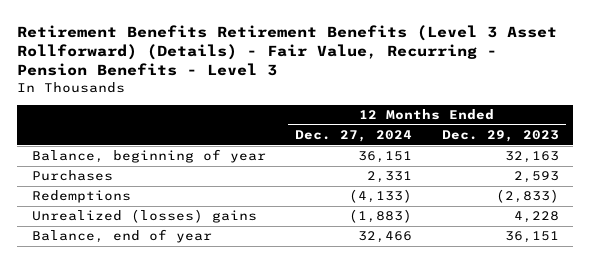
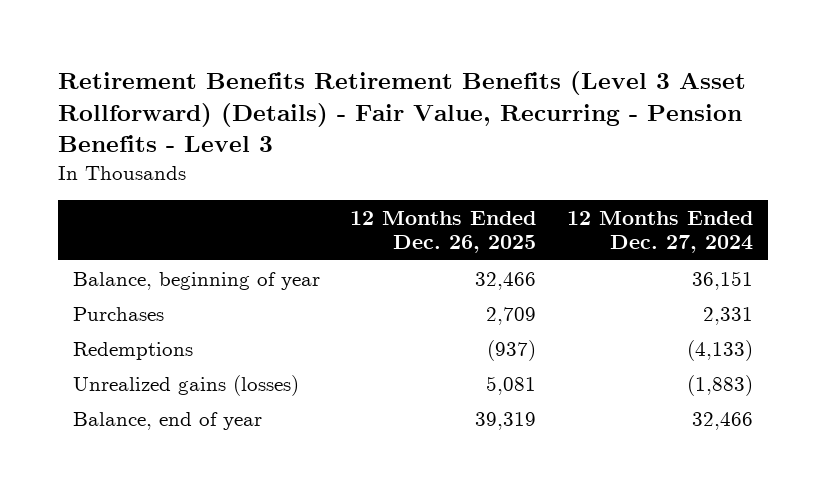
- | 12 Months Ended Dec. 27, 2024 | 12 Months Ended Dec. 29, 2023
+ | 12 Months Ended Dec. 26, 2025 | 12 Months Ended Dec. 27, 2024
- Unrealized (losses) gains | (1,883) | 4,228
+ Unrealized gains (losses) | 5,081 | (1,883)

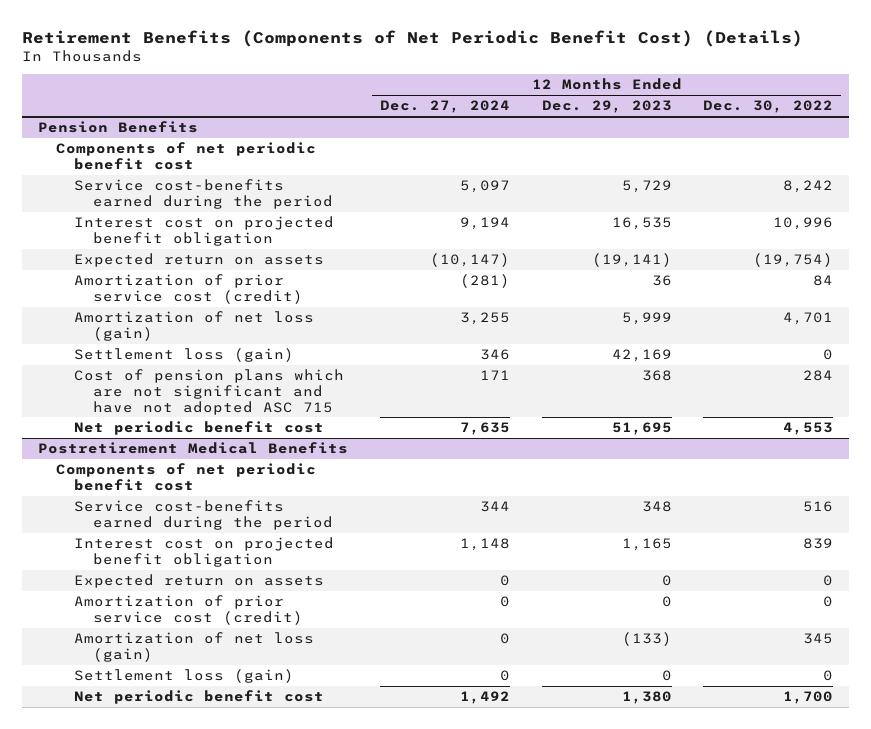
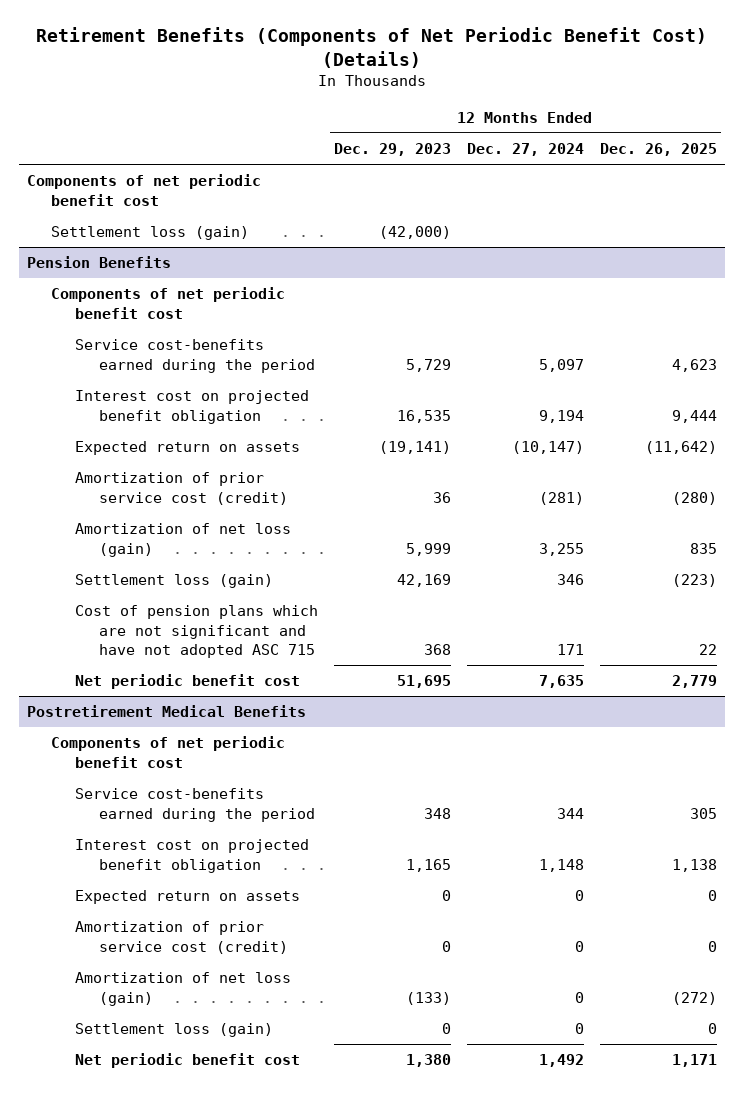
- | 12 Months Ended Dec. 27, 2024 | 12 Months Ended Dec. 29, 2023 | 12 Months Ended Dec. 30, 2022
+ | 12 Months Ended Dec. 29, 2023 | 12 Months Ended Dec. 27, 2024 | 12 Months Ended Dec. 26, 2025
+ Components of net periodic benefit cost
+ Settlement loss (gain) | (42,000) | |

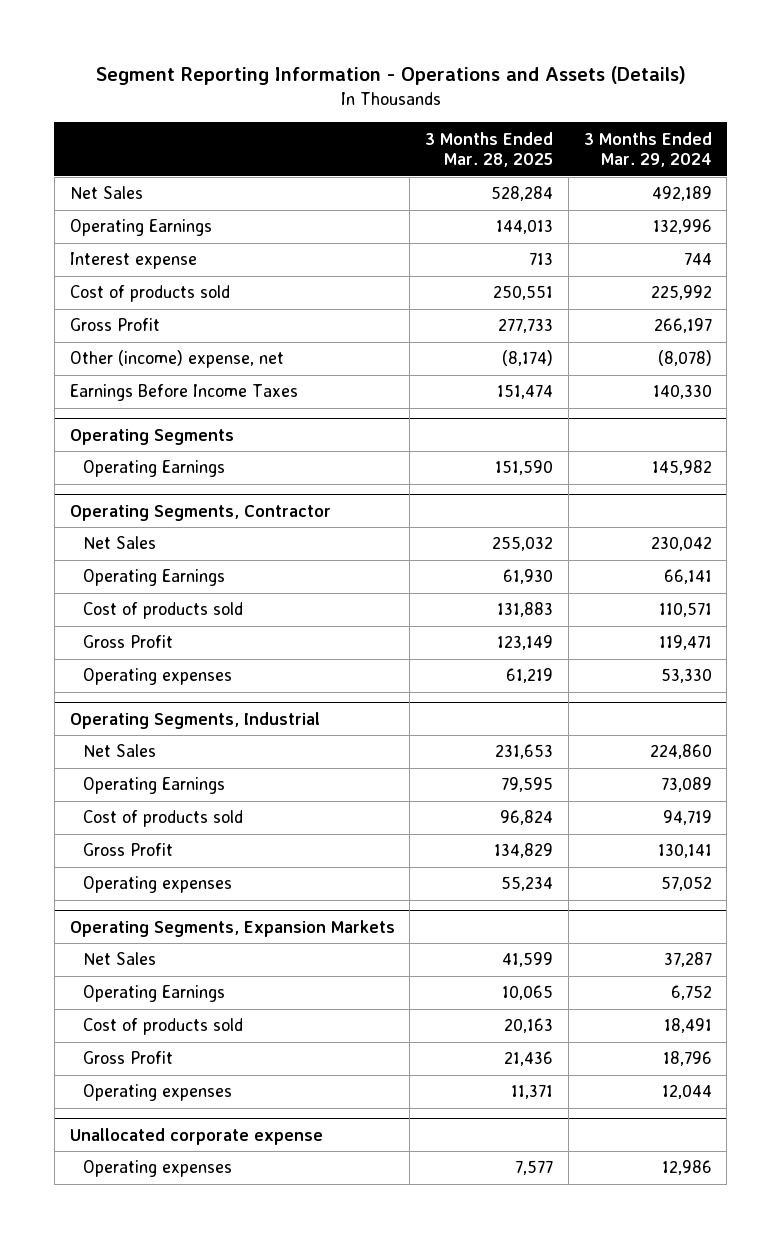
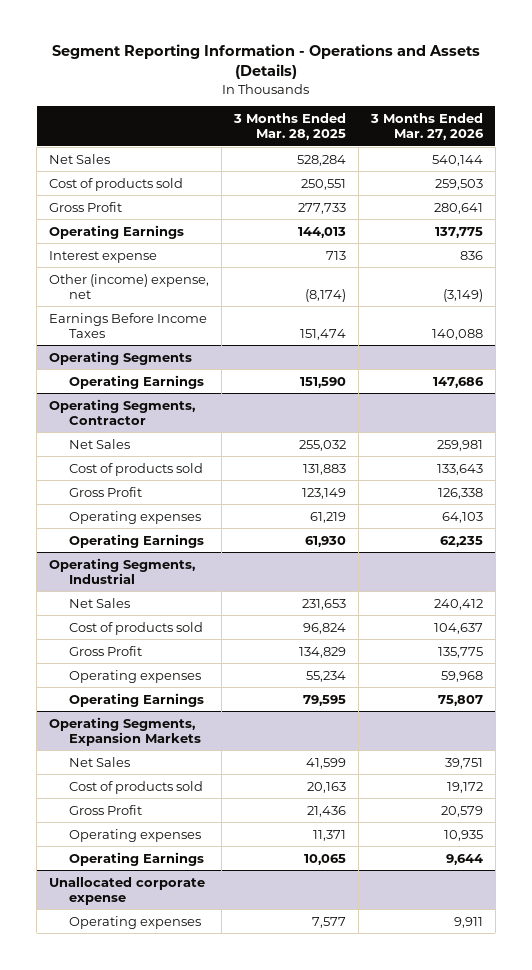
- | 3 Months Ended Mar. 28, 2025 | 3 Months Ended Mar. 29, 2024
+ | 3 Months Ended Mar. 28, 2025 | 3 Months Ended Mar. 27, 2026
moved down: Operating Earnings | 144,013 | 137,775
moved down: Interest expense | 713 | 836
@ Operating Segments, Contractor
moved down: Operating Earnings | 61,930 | 62,235
@ Operating Segments, Industrial
moved down: Operating Earnings | 79,595 | 75,807
@ Operating Segments, Expansion Markets
moved down: Operating Earnings | 10,065 | 9,644

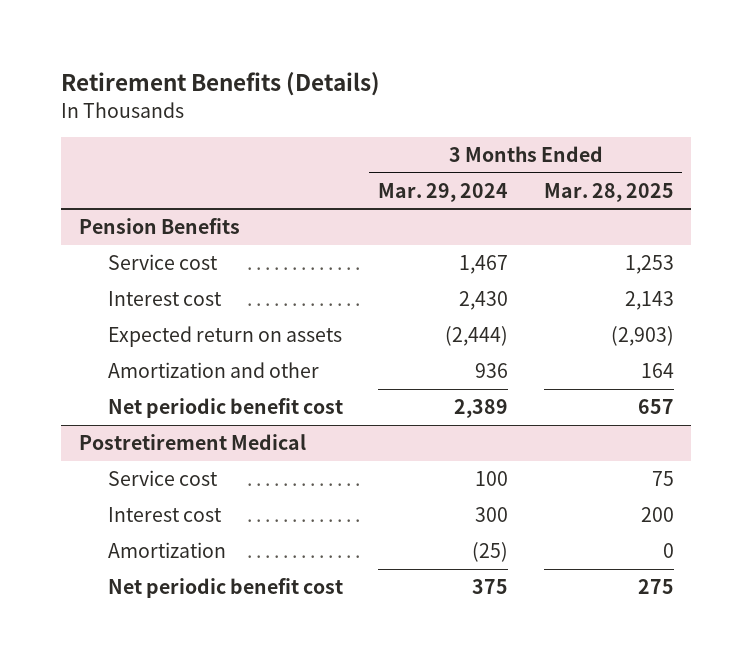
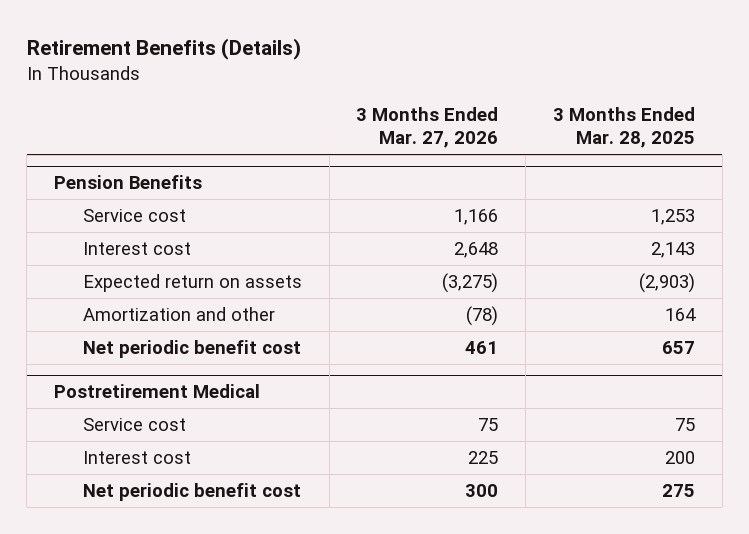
- | 3 Months Ended Mar. 29, 2024 | 3 Months Ended Mar. 28, 2025
+ | 3 Months Ended Mar. 27, 2026 | 3 Months Ended Mar. 28, 2025
@ Postretirement Medical
- Amortization | (25) | 0

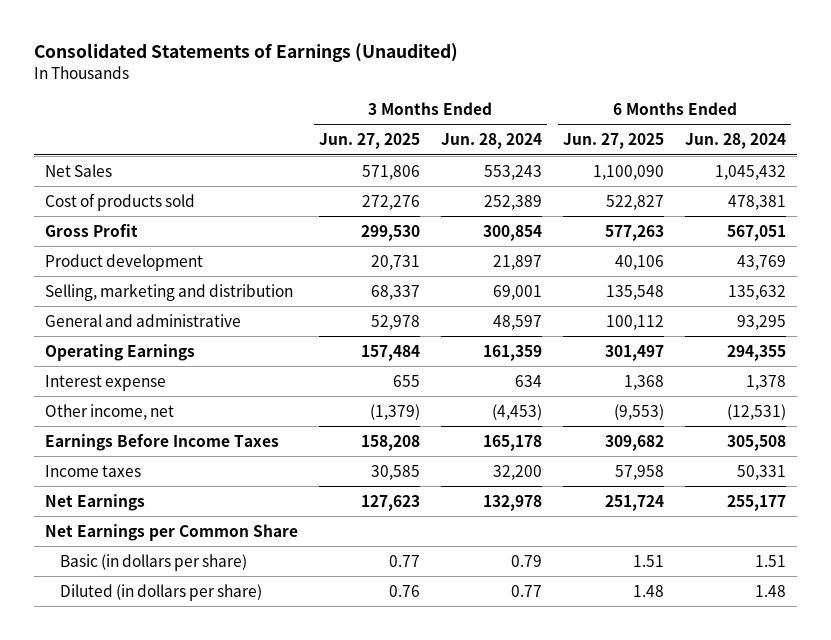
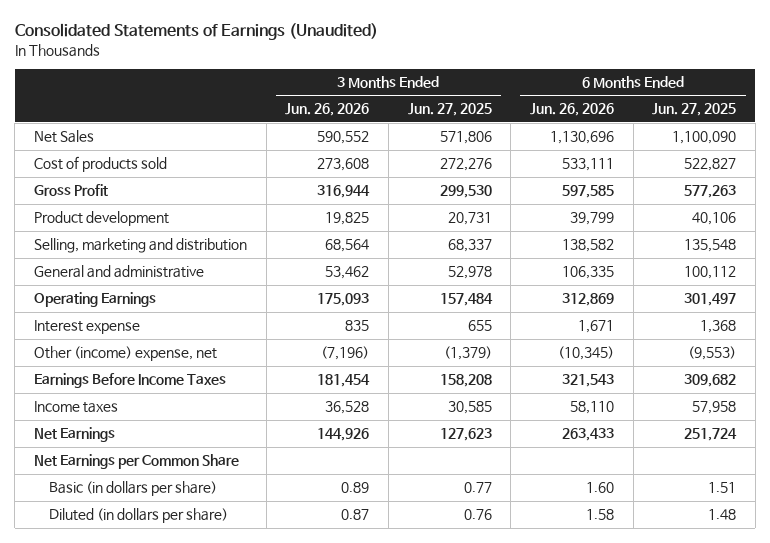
- | 3 Months Ended Jun. 27, 2025 | 3 Months Ended Jun. 28, 2024 | 6 Months Ended Jun. 27, 2025 | 6 Months Ended Jun. 28, 2024
+ | 3 Months Ended Jun. 26, 2026 | 3 Months Ended Jun. 27, 2025 | 6 Months Ended Jun. 26, 2026 | 6 Months Ended Jun. 27, 2025
- Other income, net | (1,379) | (4,453) | (9,553) | (12,531)
+ Other (income) expense, net | (7,196) | (1,379) | (10,345) | (9,553)

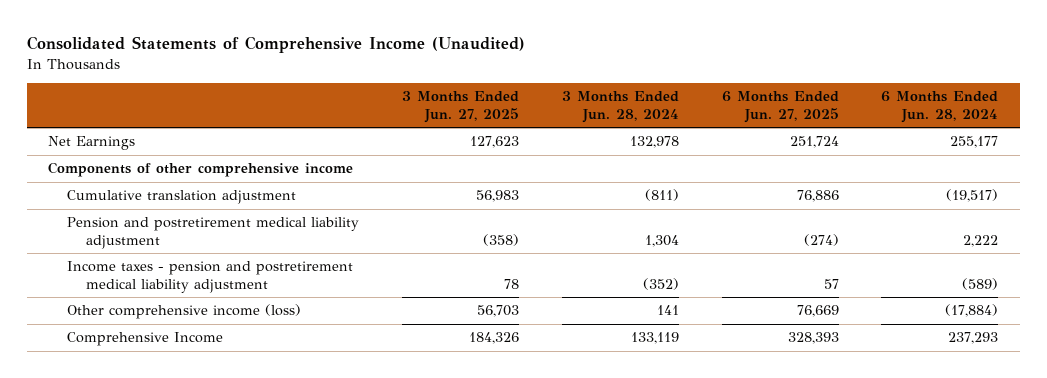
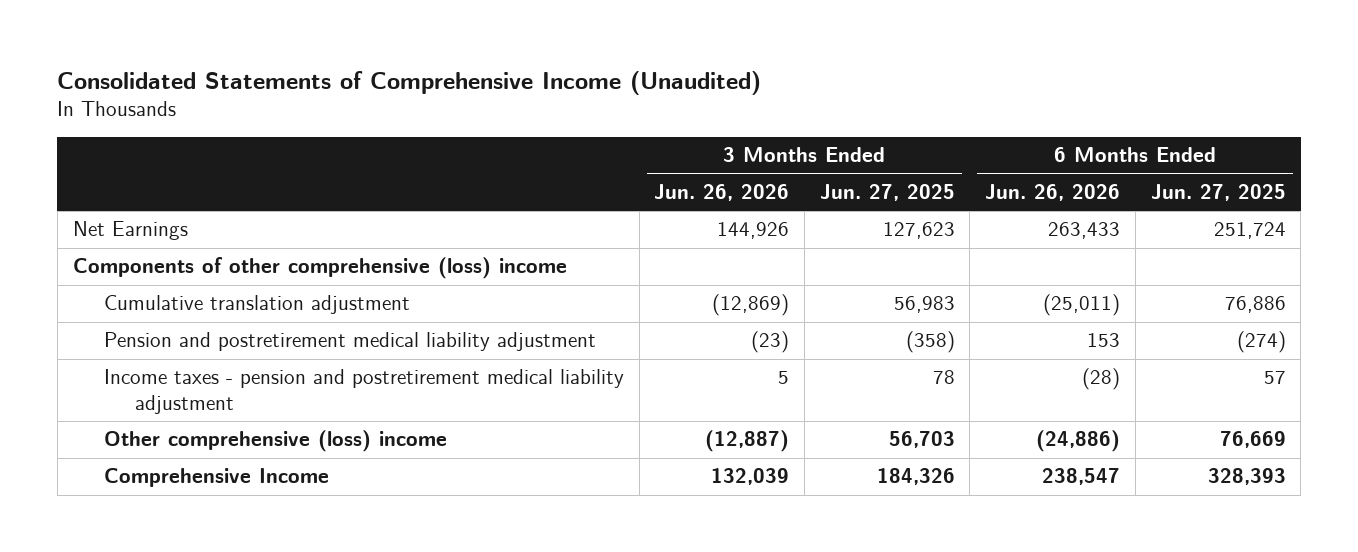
- | 3 Months Ended Jun. 27, 2025 | 3 Months Ended Jun. 28, 2024 | 6 Months Ended Jun. 27, 2025 | 6 Months Ended Jun. 28, 2024
+ | 3 Months Ended Jun. 26, 2026 | 3 Months Ended Jun. 27, 2025 | 6 Months Ended Jun. 26, 2026 | 6 Months Ended Jun. 27, 2025
- Components of other comprehensive income
+ Components of other comprehensive (loss) income
- Other comprehensive income (loss) | 56,703 | 141 | 76,669 | (17,884)
+ Other comprehensive (loss) income | (12,887) | 56,703 | (24,886) | 76,669

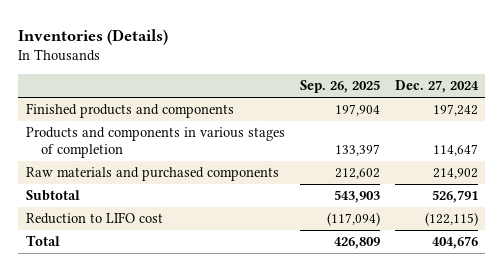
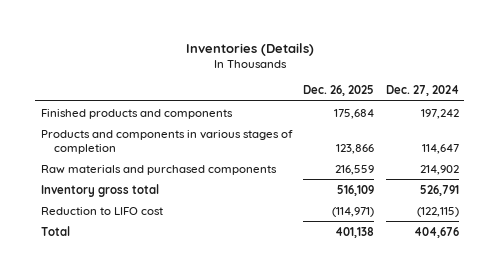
- | Sep. 26, 2025 | Dec. 27, 2024
+ | Dec. 26, 2025 | Dec. 27, 2024
- Subtotal | 543,903 | 526,791
+ Inventory gross total | 516,109 | 526,791

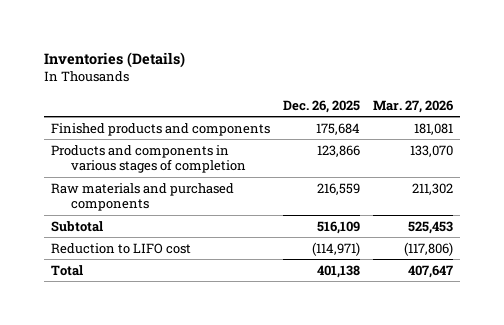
- | Dec. 26, 2025 | Dec. 27, 2024
+ | Dec. 26, 2025 | Mar. 27, 2026
- Inventory gross total | 516,109 | 526,791
+ Subtotal | 516,109 | 525,453

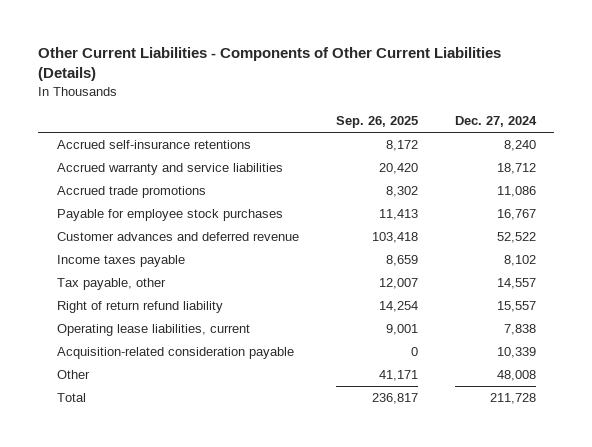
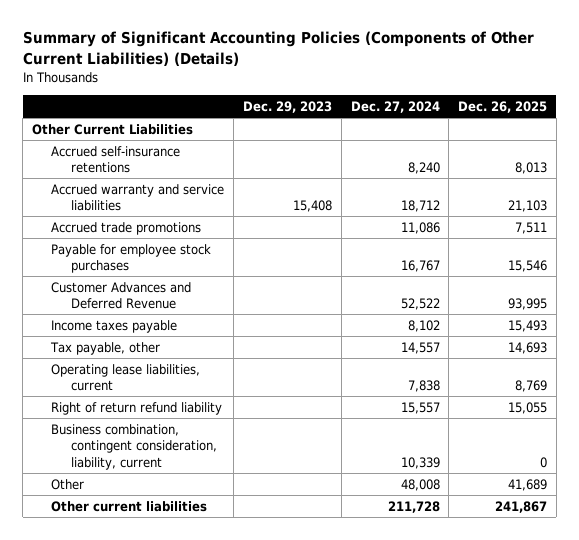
- Other Current Liabilities - Components of Other Current Liabilities (Details)
+ Summary of Significant Accounting Policies (Components of Other Current Liabilities) (Details)
- | Sep. 26, 2025 | Dec. 27, 2024
+ | Dec. 29, 2023 | Dec. 27, 2024 | Dec. 26, 2025
+ Other Current Liabilities
- Customer advances and deferred revenue | 103,418 | 52,522
+ Customer Advances and Deferred Revenue | | 52,522 | 93,995
- Acquisition-related consideration payable | 0 | 10,339
moved down: Right of return refund liability | | 15,557 | 15,055
+ Business combination, contingent consideration, liability, current | | 10,339 | 0
- Total | 236,817 | 211,728
+ Other current liabilities | | 211,728 | 241,867

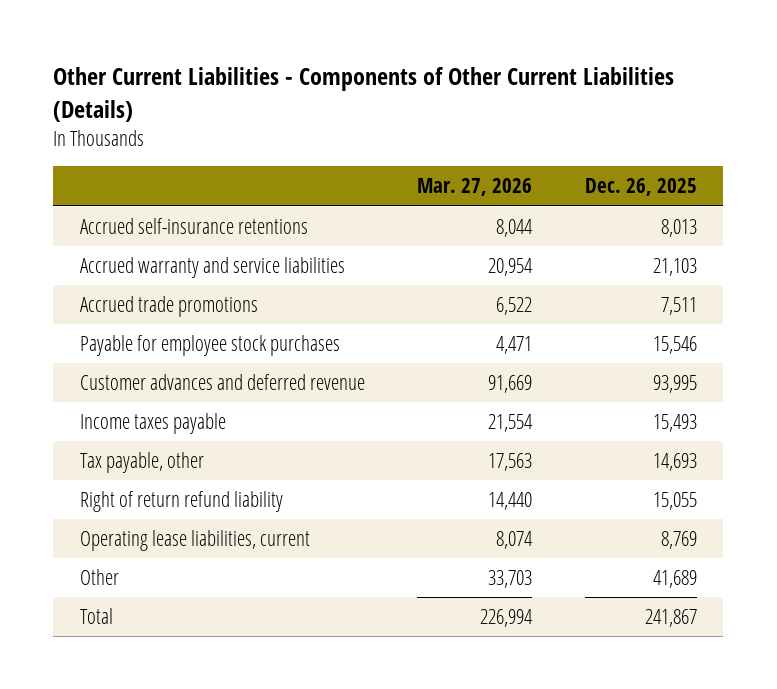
- Summary of Significant Accounting Policies (Components of Other Current Liabilities) (Details)
+ Other Current Liabilities - Components of Other Current Liabilities (Details)
- | Dec. 29, 2023 | Dec. 27, 2024 | Dec. 26, 2025
+ | Mar. 27, 2026 | Dec. 26, 2025
- Other Current Liabilities
- Customer Advances and Deferred Revenue | | 52,522 | 93,995
+ Customer advances and deferred revenue | 91,669 | 93,995
- Business combination, contingent consideration, liability, current | | 10,339 | 0
moved down: Operating lease liabilities, current | 8,074 | 8,769
- Other current liabilities | | 211,728 | 241,867
+ Total | 226,994 | 241,867

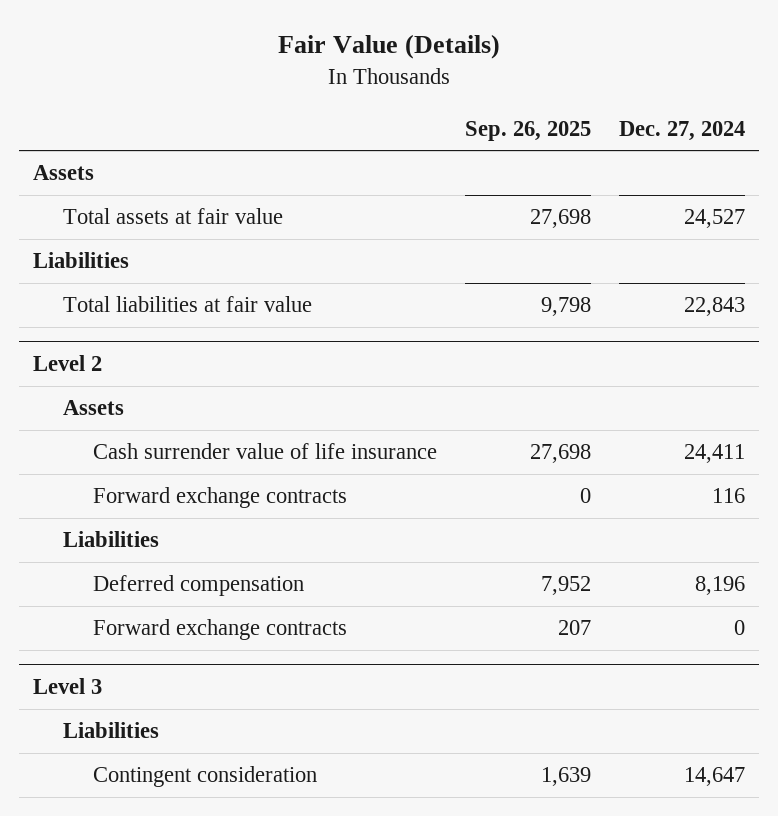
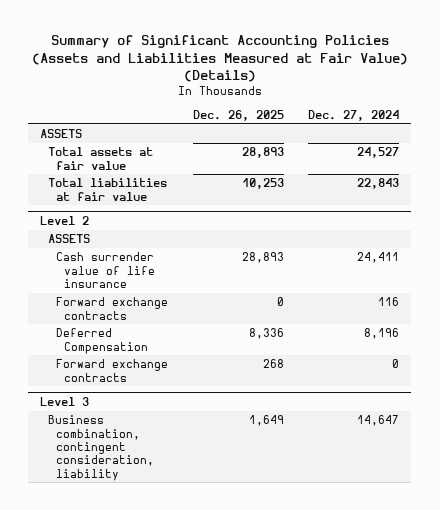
- Fair Value (Details)
+ Summary of Significant Accounting Policies (Assets and Liabilities Measured at Fair Value) (Details)
- | Sep. 26, 2025 | Dec. 27, 2024
+ | Dec. 26, 2025 | Dec. 27, 2024
- Assets
+ ASSETS
- Liabilities
@ Level 2
- Assets
+ ASSETS
- Liabilities
- Deferred compensation | 7,952 | 8,196
+ Deferred Compensation | 8,336 | 8,196
@ Level 3
- Liabilities
- Contingent consideration | 1,639 | 14,647
+ Business combination, contingent consideration, liability | 1,649 | 14,647

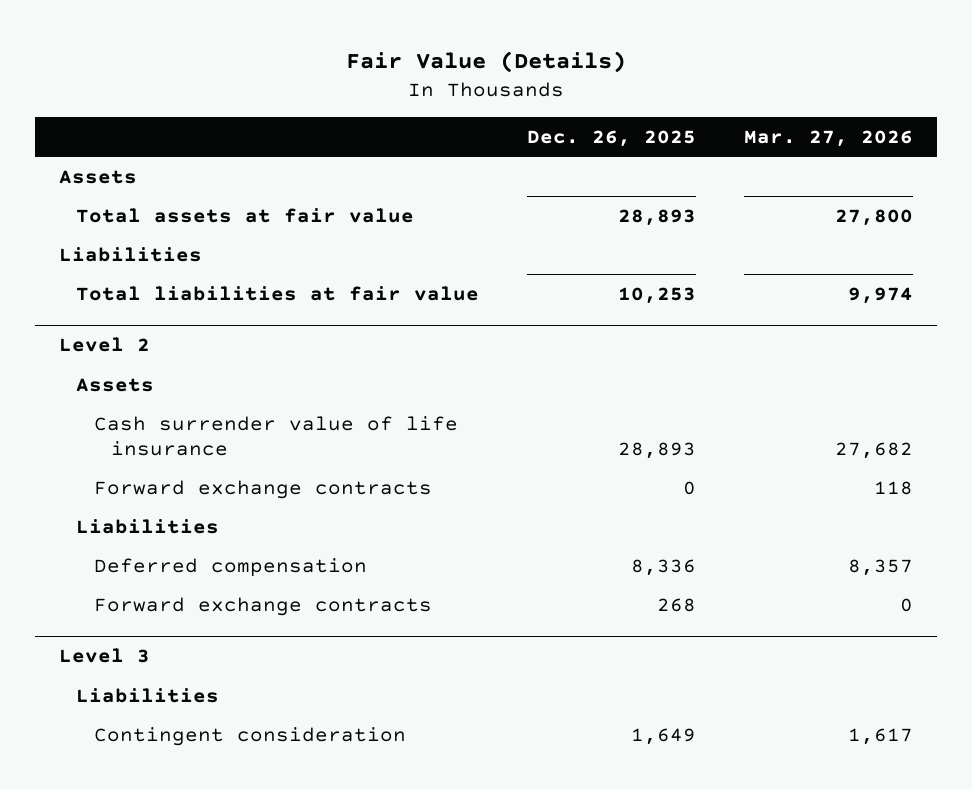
- Summary of Significant Accounting Policies (Assets and Liabilities Measured at Fair Value) (Details)
+ Fair Value (Details)
- | Dec. 26, 2025 | Dec. 27, 2024
+ | Dec. 26, 2025 | Mar. 27, 2026
- ASSETS
+ Assets
+ Liabilities
@ Level 2
- ASSETS
+ Assets
- Deferred Compensation | 8,336 | 8,196
+ Liabilities
+ Deferred compensation | 8,336 | 8,357
@ Level 3
- Business combination, contingent consideration, liability | 1,649 | 14,647
+ Liabilities
+ Contingent consideration | 1,649 | 1,617

